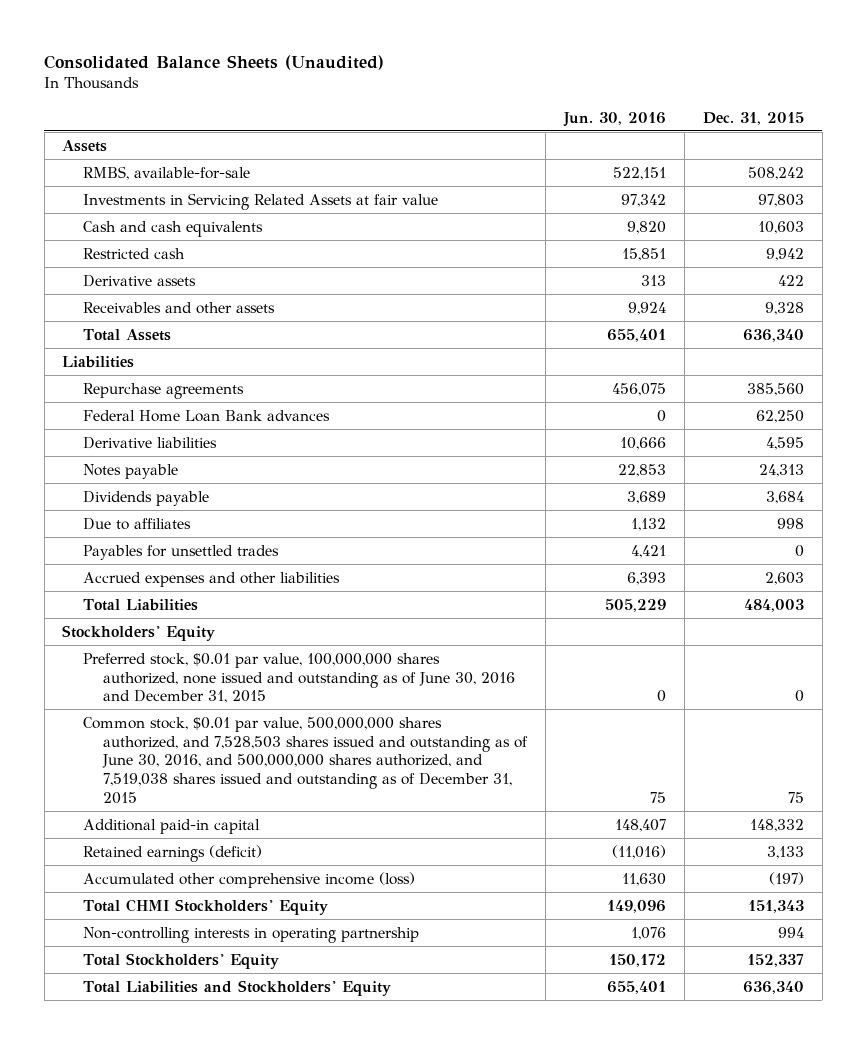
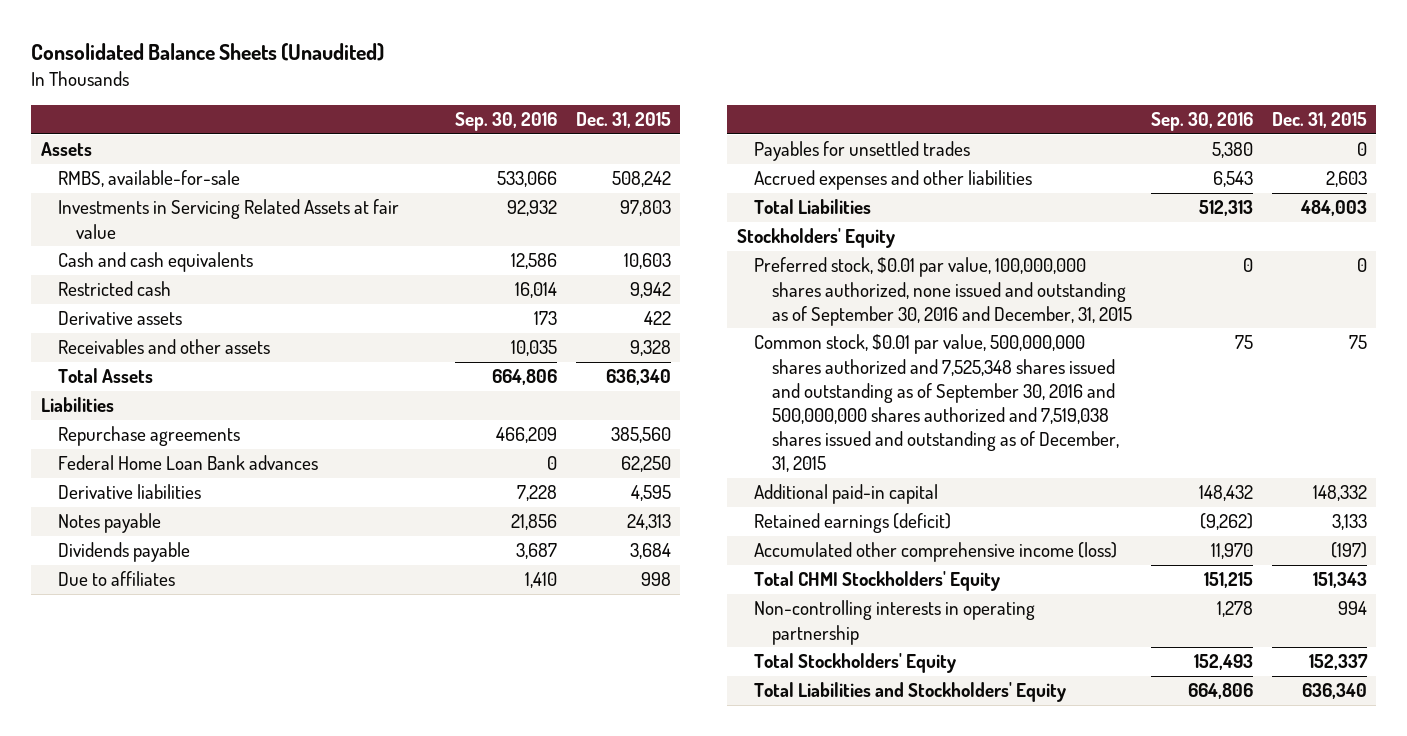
- | Jun. 30, 2016 | Dec. 31, 2015
+ | Sep. 30, 2016 | Dec. 31, 2015
- Preferred stock, $0.01 par value, 100,000,000 shares authorized, none issued and outstanding as of June 30, 2016 and December 31, 2015 | 0 | 0
- Common stock, $0.01 par value, 500,000,000 shares authorized, and 7,528,503 shares issued and outstanding as of June 30, 2016, and 500,000,000 shares authorized, and 7,519,038 shares issued and outstanding as of December 31, 2015 | 75 | 75
+ Preferred stock, $0.01 par value, 100,000,000 shares authorized, none issued and outstanding as of September 30, 2016 and December, 31, 2015 | 0 | 0
+ Common stock, $0.01 par value, 500,000,000 shares authorized and 7,525,348 shares issued and outstanding as of September 30, 2016 and 500,000,000 shares authorized and 7,519,038 shares issued and outstanding as of December, 31, 2015 | 75 | 75

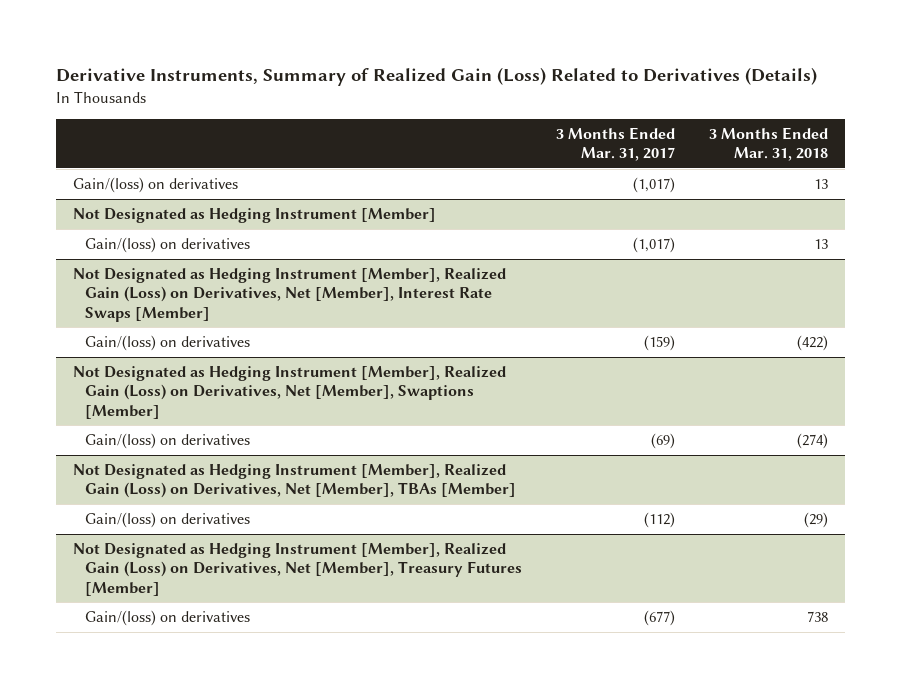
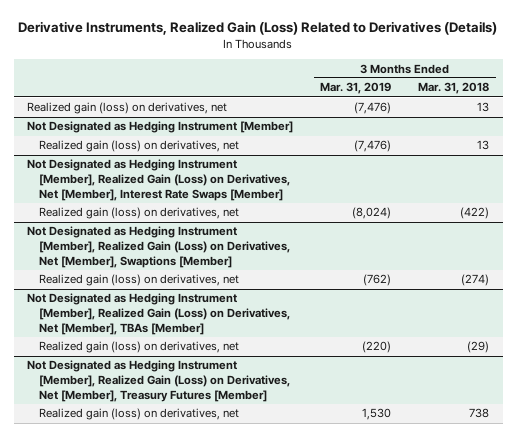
- Derivative Instruments, Summary of Realized Gain (Loss) Related to Derivatives (Details)
+ Derivative Instruments, Realized Gain (Loss) Related to Derivatives (Details)
- | 3 Months Ended Mar. 31, 2017 | 3 Months Ended Mar. 31, 2018
+ | 3 Months Ended Mar. 31, 2019 | 3 Months Ended Mar. 31, 2018
- Gain/(loss) on derivatives | (1,017) | 13
+ Realized gain (loss) on derivatives, net | (7,476) | 13
@ Not Designated as Hedging Instrument [Member]
- Gain/(loss) on derivatives | (1,017) | 13
+ Realized gain (loss) on derivatives, net | (7,476) | 13
@ Not Designated as Hedging Instrument [Member], Realized Gain (Loss) on Derivatives, Net [Member], Interest Rate Swaps [Member]
- Gain/(loss) on derivatives | (159) | (422)
+ Realized gain (loss) on derivatives, net | (8,024) | (422)
@ Not Designated as Hedging Instrument [Member], Realized Gain (Loss) on Derivatives, Net [Member], Swaptions [Member]
- Gain/(loss) on derivatives | (69) | (274)
+ Realized gain (loss) on derivatives, net | (762) | (274)
@ Not Designated as Hedging Instrument [Member], Realized Gain (Loss) on Derivatives, Net [Member], TBAs [Member]
- Gain/(loss) on derivatives | (112) | (29)
+ Realized gain (loss) on derivatives, net | (220) | (29)
@ Not Designated as Hedging Instrument [Member], Realized Gain (Loss) on Derivatives, Net [Member], Treasury Futures [Member]
- Gain/(loss) on derivatives | (677) | 738
+ Realized gain (loss) on derivatives, net | 1,530 | 738

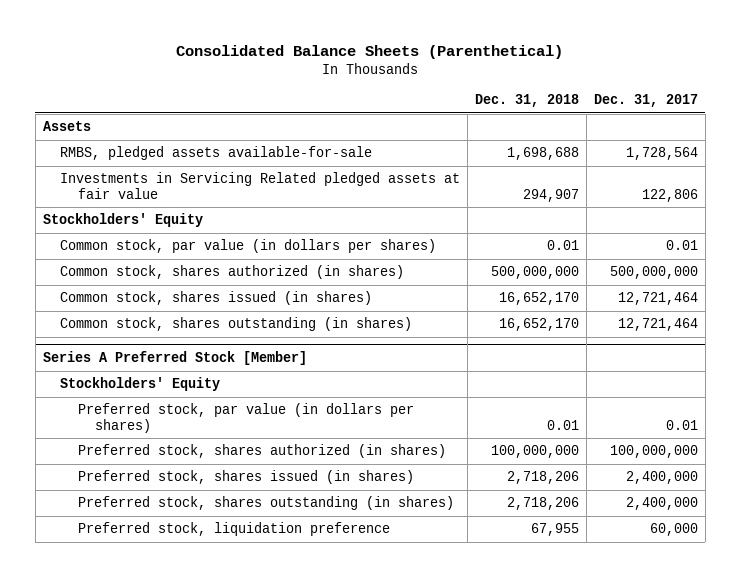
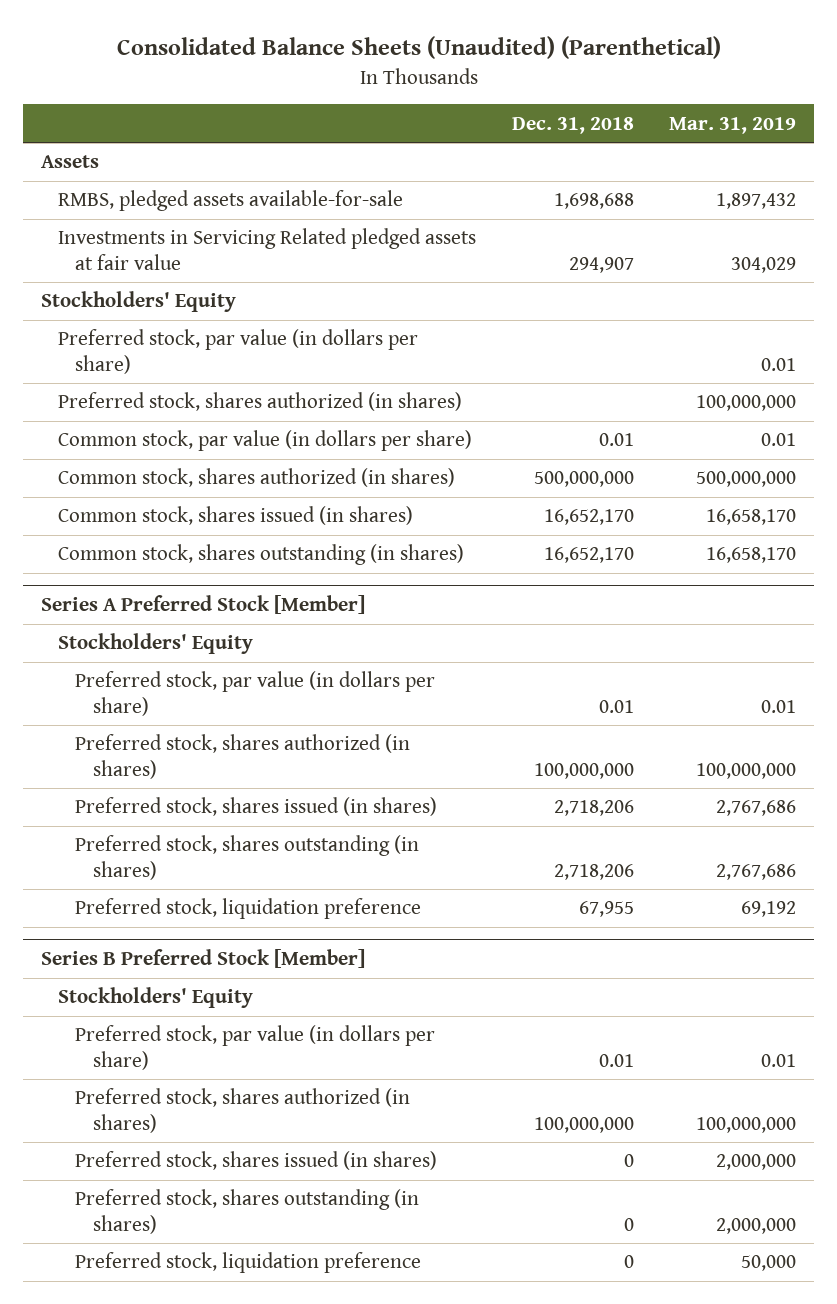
- Consolidated Balance Sheets (Parenthetical)
+ Consolidated Balance Sheets (Unaudited) (Parenthetical)
- | Dec. 31, 2018 | Dec. 31, 2017
+ | Dec. 31, 2018 | Mar. 31, 2019
- Common stock, par value (in dollars per shares) | 0.01 | 0.01
+ Preferred stock, par value (in dollars per share) | | 0.01
+ Preferred stock, shares authorized (in shares) | | 100,000,000
+ Common stock, par value (in dollars per share) | 0.01 | 0.01
@ Series A Preferred Stock [Member]
- Preferred stock, par value (in dollars per shares) | 0.01 | 0.01
+ Preferred stock, par value (in dollars per share) | 0.01 | 0.01
+ Series B Preferred Stock [Member]
+ Stockholders' Equity
+ Preferred stock, par value (in dollars per share) | 0.01 | 0.01
+ Preferred stock, shares authorized (in shares) | 100,000,000 | 100,000,000
+ Preferred stock, shares issued (in shares) | 0 | 2,000,000
+ Preferred stock, shares outstanding (in shares) | 0 | 2,000,000
+ Preferred stock, liquidation preference | 0 | 50,000

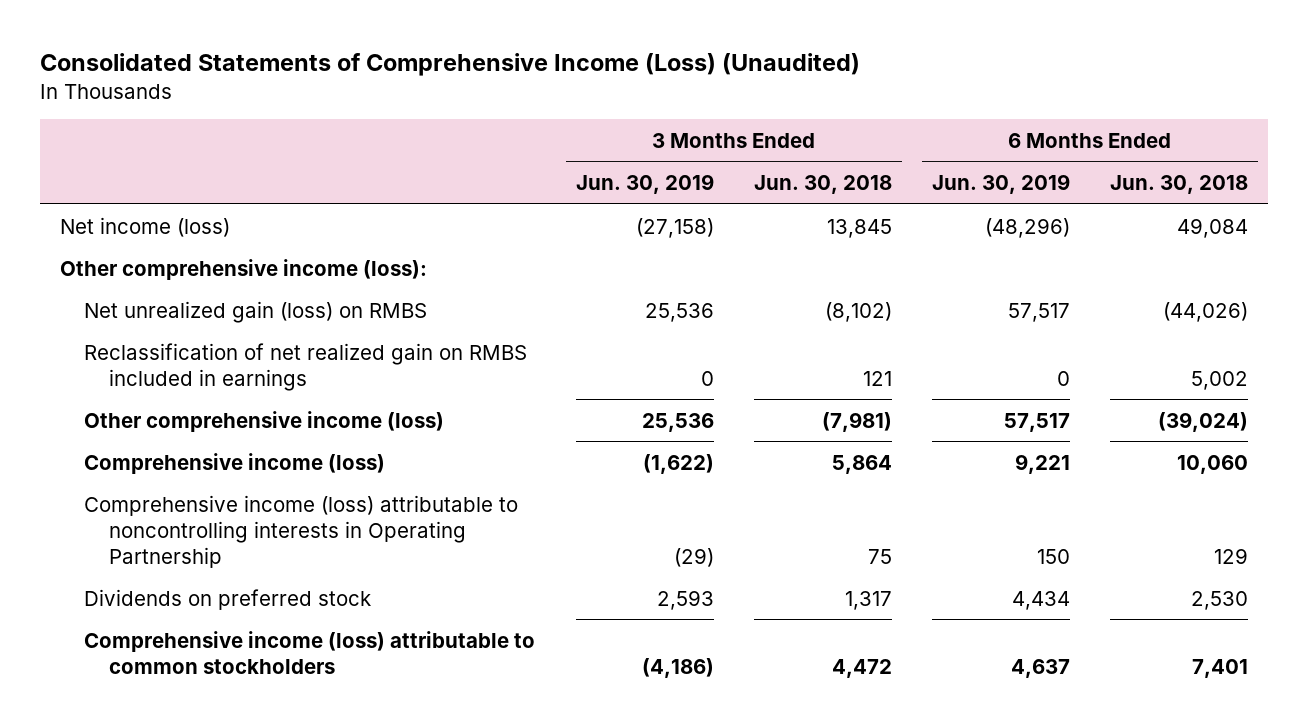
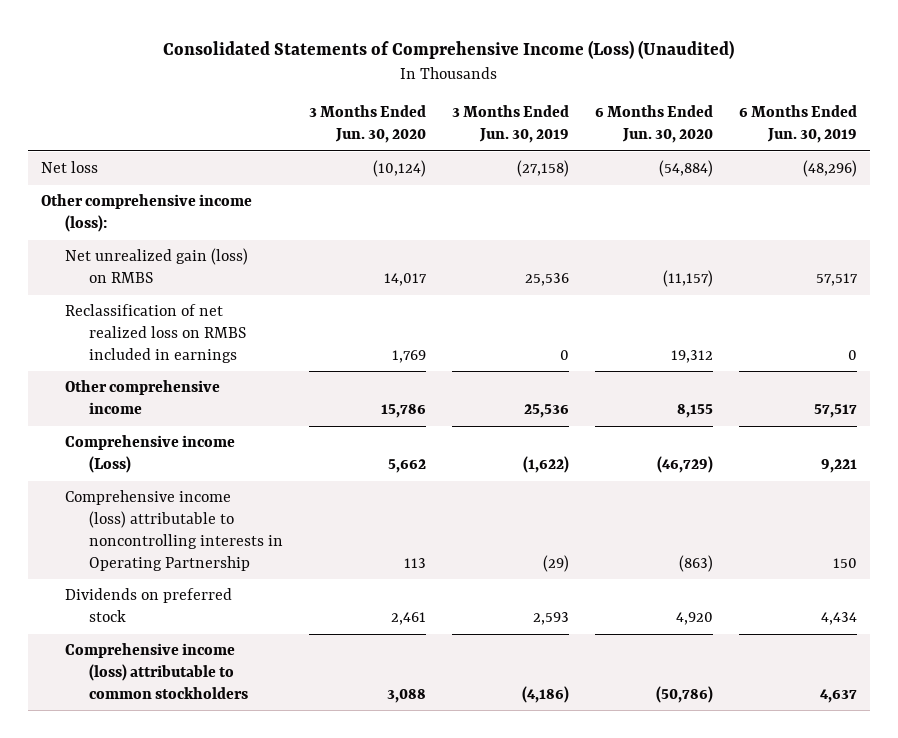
- | 3 Months Ended Jun. 30, 2019 | 3 Months Ended Jun. 30, 2018 | 6 Months Ended Jun. 30, 2019 | 6 Months Ended Jun. 30, 2018
+ | 3 Months Ended Jun. 30, 2020 | 3 Months Ended Jun. 30, 2019 | 6 Months Ended Jun. 30, 2020 | 6 Months Ended Jun. 30, 2019
- Net income (loss) | (27,158) | 13,845 | (48,296) | 49,084
+ Net loss | (10,124) | (27,158) | (54,884) | (48,296)
- Reclassification of net realized gain on RMBS included in earnings | 0 | 121 | 0 | 5,002
- Other comprehensive income (loss) | 25,536 | (7,981) | 57,517 | (39,024)
- Comprehensive income (loss) | (1,622) | 5,864 | 9,221 | 10,060
+ Reclassification of net realized loss on RMBS included in earnings | 1,769 | 0 | 19,312 | 0
+ Other comprehensive income | 15,786 | 25,536 | 8,155 | 57,517
+ Comprehensive income (Loss) | 5,662 | (1,622) | (46,729) | 9,221

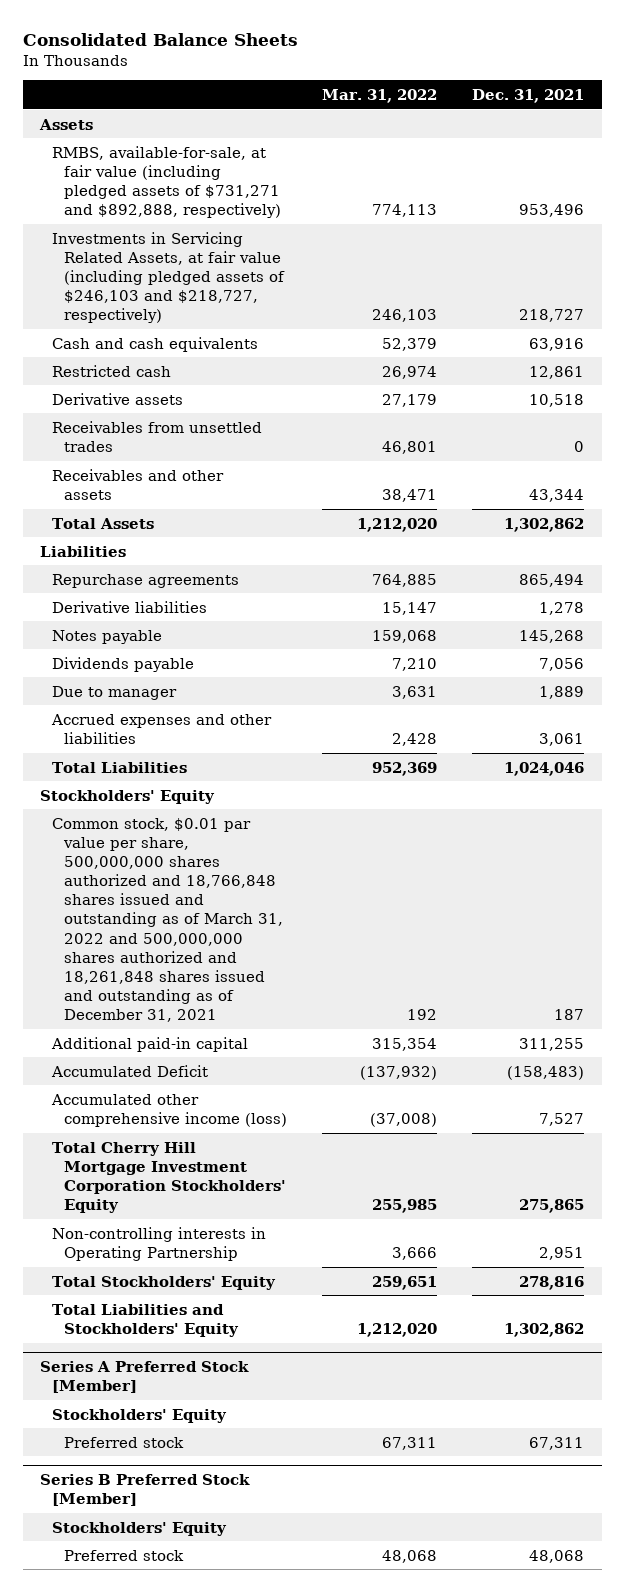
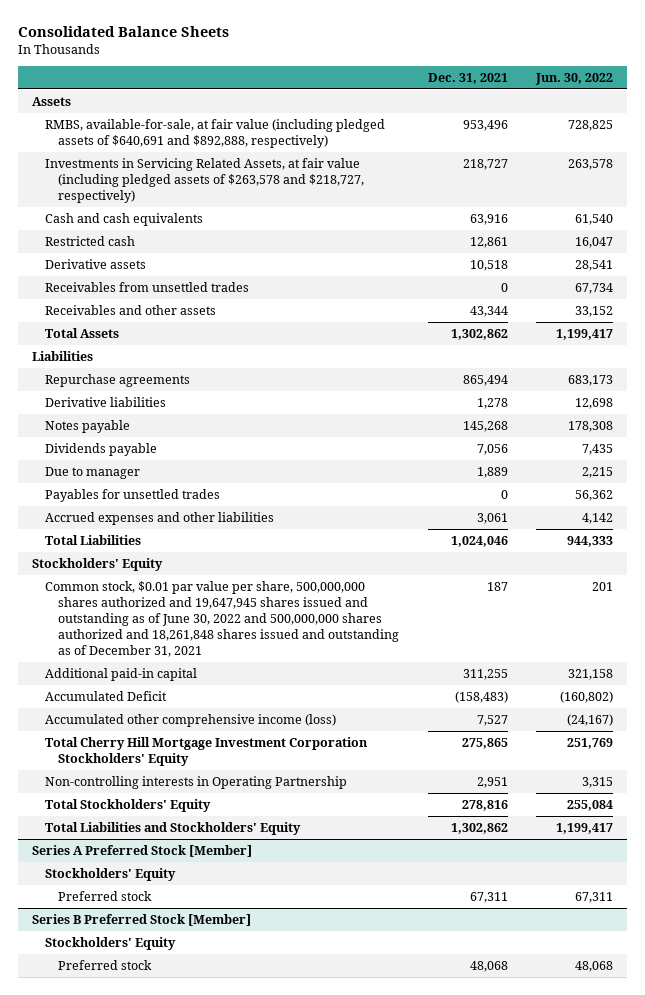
- | Mar. 31, 2022 | Dec. 31, 2021
+ | Dec. 31, 2021 | Jun. 30, 2022
- RMBS, available-for-sale, at fair value (including pledged assets of $731,271 and $892,888, respectively) | 774,113 | 953,496
- Investments in Servicing Related Assets, at fair value (including pledged assets of $246,103 and $218,727, respectively) | 246,103 | 218,727
+ RMBS, available-for-sale, at fair value (including pledged assets of $640,691 and $892,888, respectively) | 953,496 | 728,825
+ Investments in Servicing Related Assets, at fair value (including pledged assets of $263,578 and $218,727, respectively) | 218,727 | 263,578
+ Payables for unsettled trades | 0 | 56,362
- Common stock, $0.01 par value per share, 500,000,000 shares authorized and 18,766,848 shares issued and outstanding as of March 31, 2022 and 500,000,000 shares authorized and 18,261,848 shares issued and outstanding as of December 31, 2021 | 192 | 187
+ Common stock, $0.01 par value per share, 500,000,000 shares authorized and 19,647,945 shares issued and outstanding as of June 30, 2022 and 500,000,000 shares authorized and 18,261,848 shares issued and outstanding as of December 31, 2021 | 187 | 201

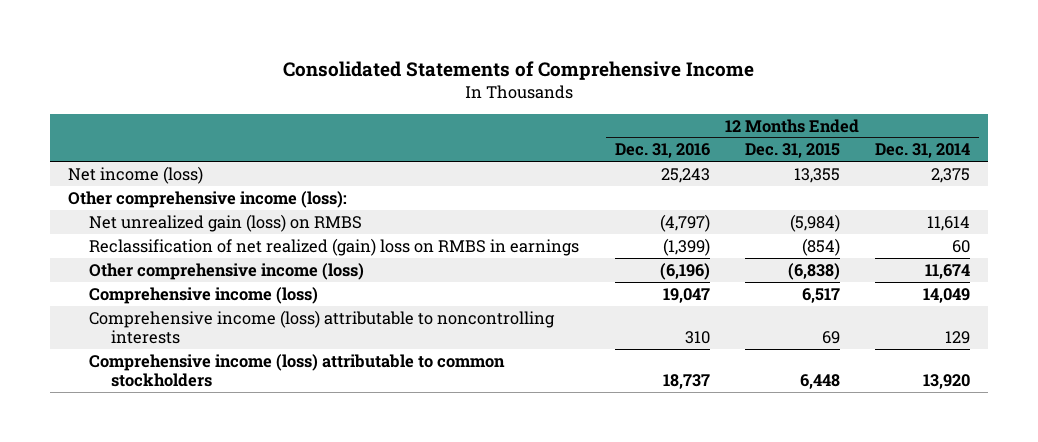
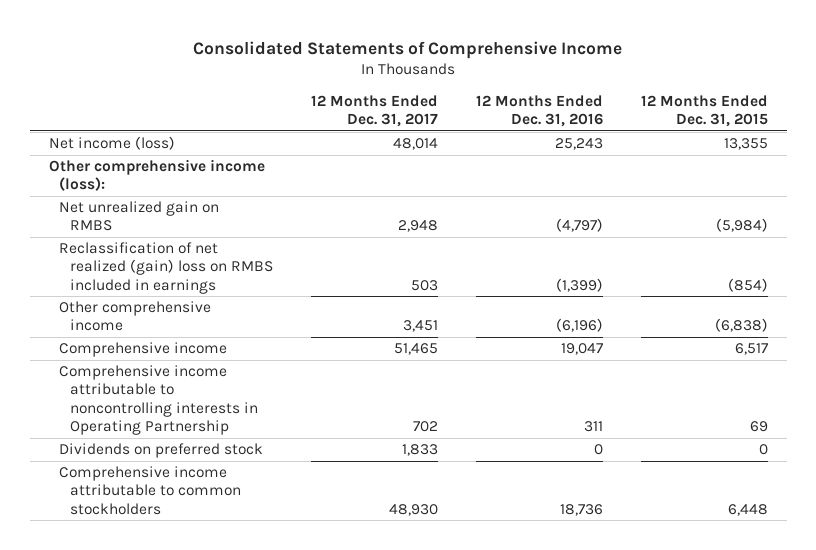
- | 12 Months Ended Dec. 31, 2016 | 12 Months Ended Dec. 31, 2015 | 12 Months Ended Dec. 31, 2014
+ | 12 Months Ended Dec. 31, 2017 | 12 Months Ended Dec. 31, 2016 | 12 Months Ended Dec. 31, 2015
- Net unrealized gain (loss) on RMBS | (4,797) | (5,984) | 11,614
- Reclassification of net realized (gain) loss on RMBS in earnings | (1,399) | (854) | 60
- Other comprehensive income (loss) | (6,196) | (6,838) | 11,674
- Comprehensive income (loss) | 19,047 | 6,517 | 14,049
- Comprehensive income (loss) attributable to noncontrolling interests | 310 | 69 | 129
- Comprehensive income (loss) attributable to common stockholders | 18,737 | 6,448 | 13,920
+ Net unrealized gain on RMBS | 2,948 | (4,797) | (5,984)
+ Reclassification of net realized (gain) loss on RMBS included in earnings | 503 | (1,399) | (854)
+ Other comprehensive income | 3,451 | (6,196) | (6,838)
+ Comprehensive income | 51,465 | 19,047 | 6,517
+ Comprehensive income attributable to noncontrolling interests in Operating Partnership | 702 | 311 | 69
+ Dividends on preferred stock | 1,833 | 0 | 0
+ Comprehensive income attributable to common stockholders | 48,930 | 18,736 | 6,448

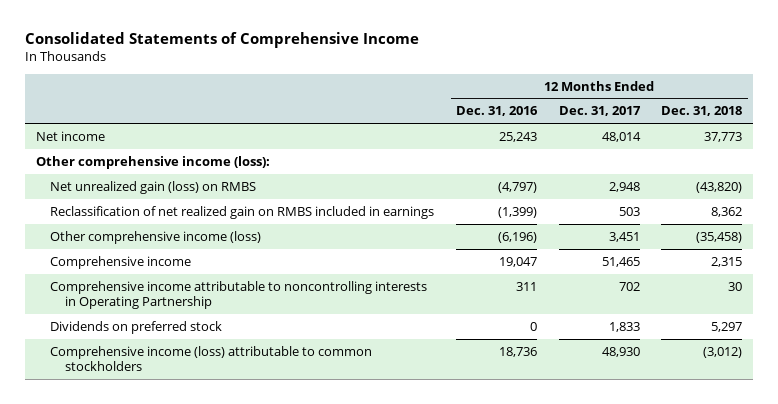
- | 12 Months Ended Dec. 31, 2017 | 12 Months Ended Dec. 31, 2016 | 12 Months Ended Dec. 31, 2015
+ | 12 Months Ended Dec. 31, 2016 | 12 Months Ended Dec. 31, 2017 | 12 Months Ended Dec. 31, 2018
- Net income (loss) | 48,014 | 25,243 | 13,355
+ Net income | 25,243 | 48,014 | 37,773
- Net unrealized gain on RMBS | 2,948 | (4,797) | (5,984)
- Reclassification of net realized (gain) loss on RMBS included in earnings | 503 | (1,399) | (854)
- Other comprehensive income | 3,451 | (6,196) | (6,838)
+ Net unrealized gain (loss) on RMBS | (4,797) | 2,948 | (43,820)
+ Reclassification of net realized gain on RMBS included in earnings | (1,399) | 503 | 8,362
+ Other comprehensive income (loss) | (6,196) | 3,451 | (35,458)
- Comprehensive income attributable to common stockholders | 48,930 | 18,736 | 6,448
+ Comprehensive income (loss) attributable to common stockholders | 18,736 | 48,930 | (3,012)

